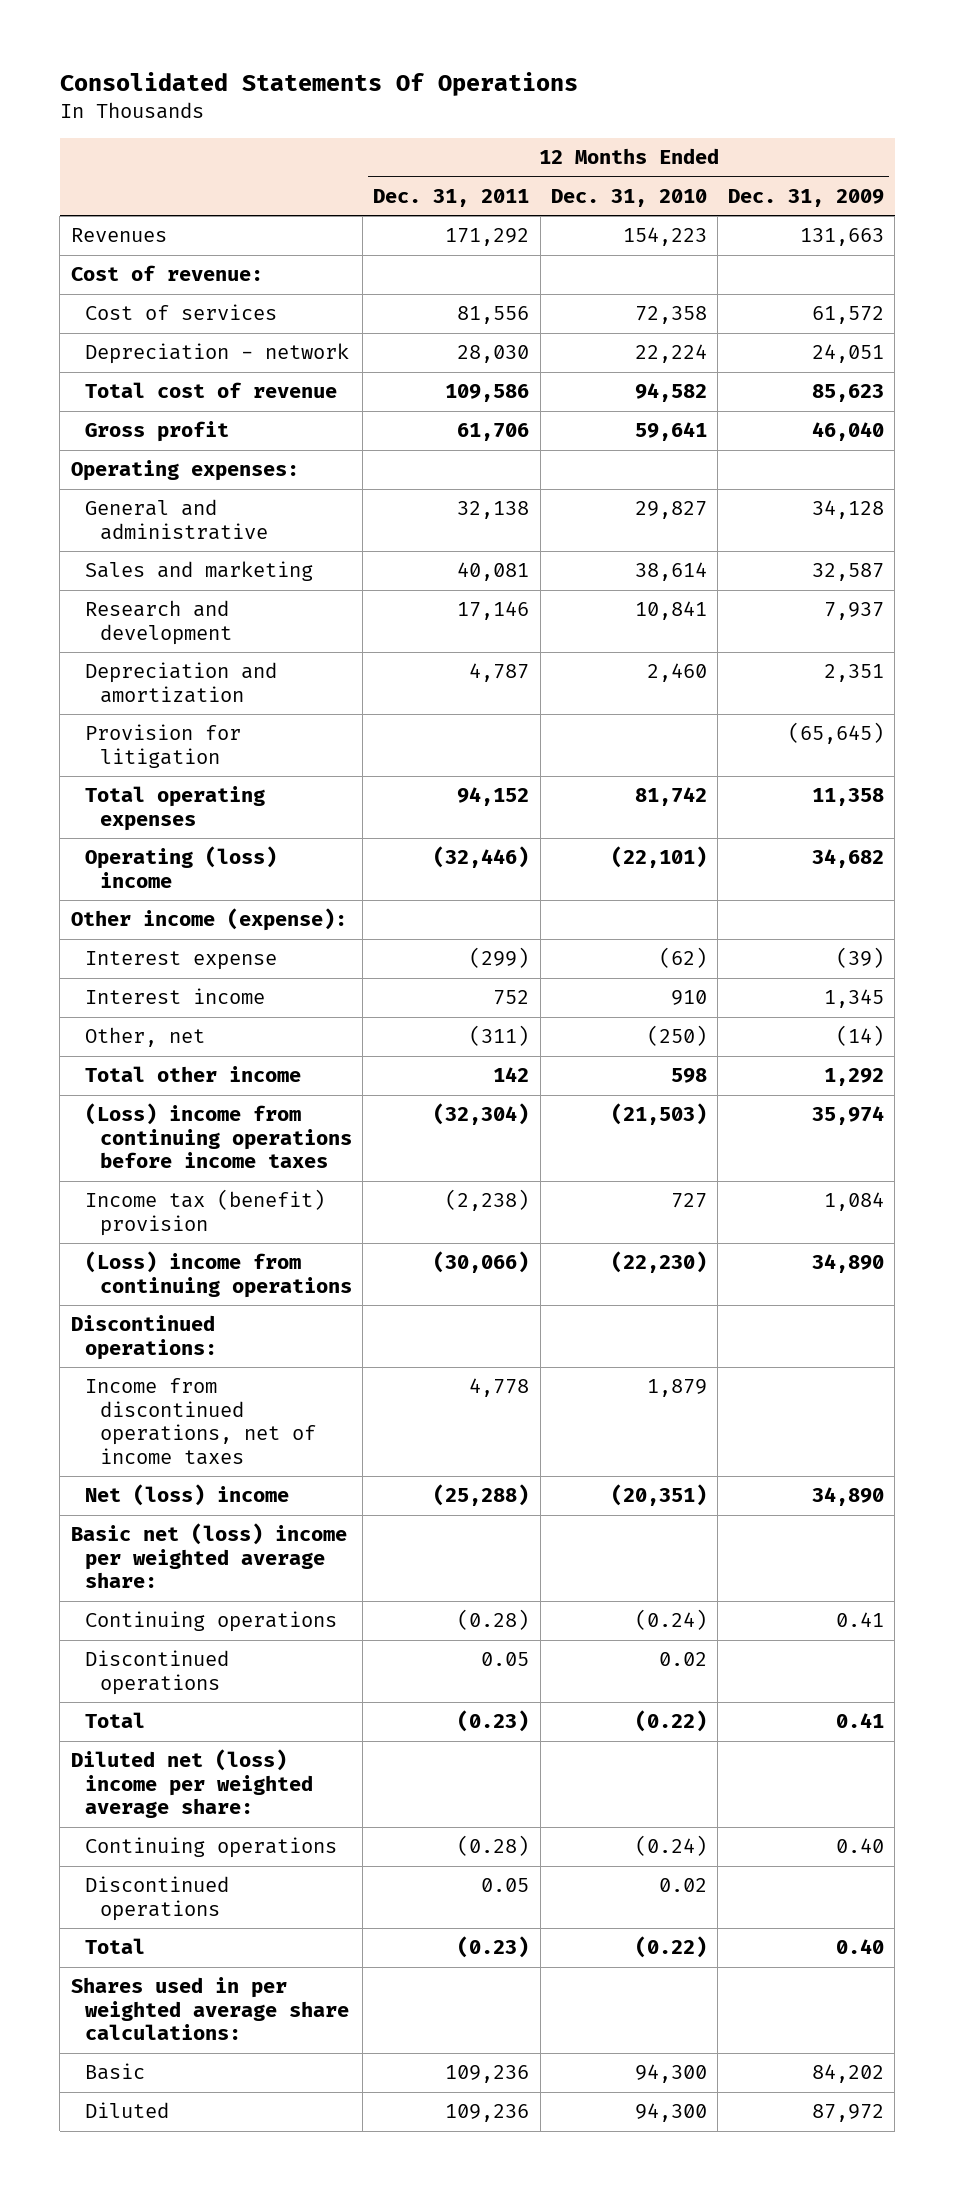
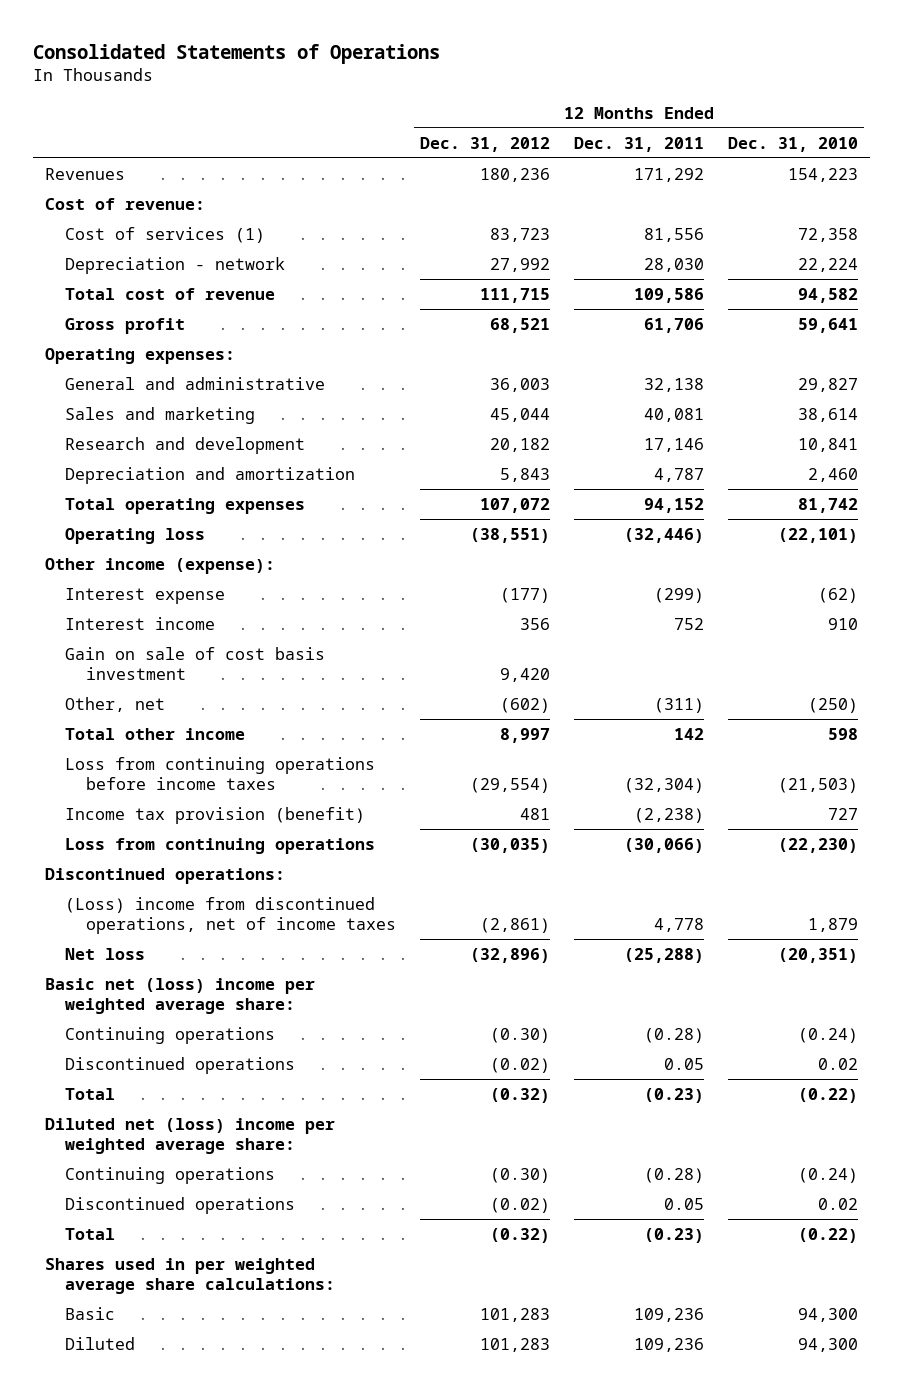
- Consolidated Statements Of Operations
+ Consolidated Statements of Operations
- | 12 Months Ended Dec. 31, 2011 | 12 Months Ended Dec. 31, 2010 | 12 Months Ended Dec. 31, 2009
+ | 12 Months Ended Dec. 31, 2012 | 12 Months Ended Dec. 31, 2011 | 12 Months Ended Dec. 31, 2010
- Cost of services | 81,556 | 72,358 | 61,572
+ Cost of services (1) | 83,723 | 81,556 | 72,358
- Provision for litigation | | | (65,645)
- Operating (loss) income | (32,446) | (22,101) | 34,682
+ Operating loss | (38,551) | (32,446) | (22,101)
+ Gain on sale of cost basis investment | 9,420 | |
- (Loss) income from continuing operations before income taxes | (32,304) | (21,503) | 35,974
- Income tax (benefit) provision | (2,238) | 727 | 1,084
- (Loss) income from continuing operations | (30,066) | (22,230) | 34,890
+ Loss from continuing operations before income taxes | (29,554) | (32,304) | (21,503)
+ Income tax provision (benefit) | 481 | (2,238) | 727
+ Loss from continuing operations | (30,035) | (30,066) | (22,230)
- Income from discontinued operations, net of income taxes | 4,778 | 1,879 |
- Net (loss) income | (25,288) | (20,351) | 34,890
+ (Loss) income from discontinued operations, net of income taxes | (2,861) | 4,778 | 1,879
+ Net loss | (32,896) | (25,288) | (20,351)

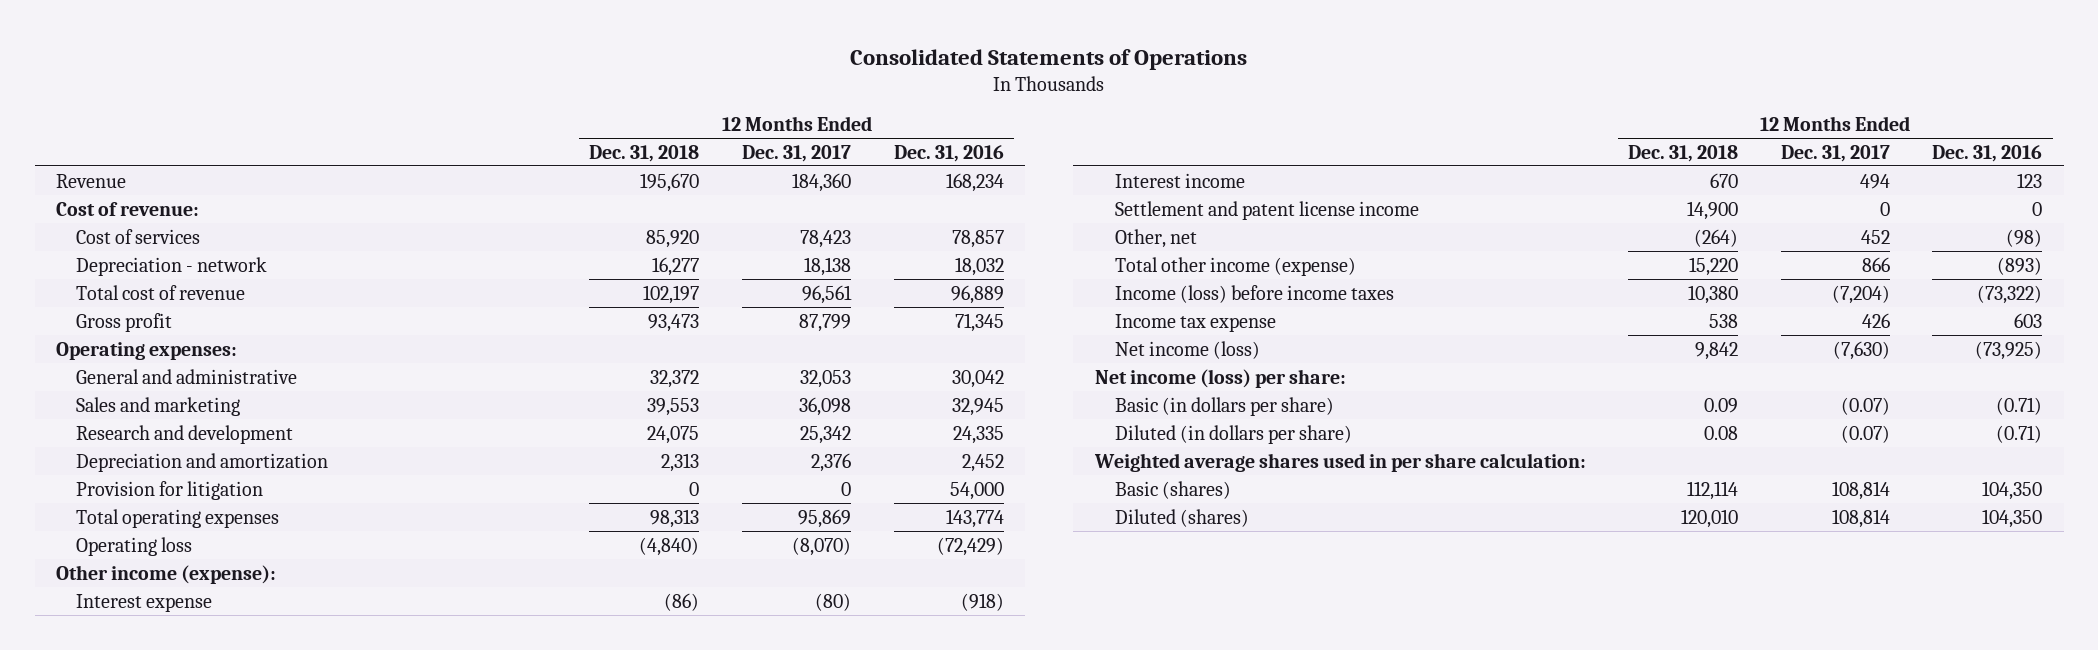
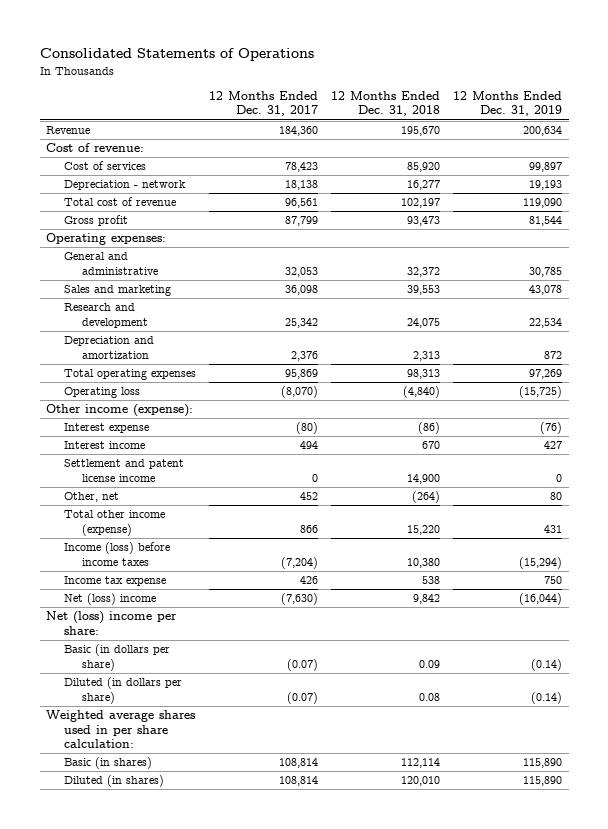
- | 12 Months Ended Dec. 31, 2018 | 12 Months Ended Dec. 31, 2017 | 12 Months Ended Dec. 31, 2016
+ | 12 Months Ended Dec. 31, 2017 | 12 Months Ended Dec. 31, 2018 | 12 Months Ended Dec. 31, 2019
- Provision for litigation | 0 | 0 | 54,000
- Net income (loss) | 9,842 | (7,630) | (73,925)
- Net income (loss) per share:
+ Net (loss) income | (7,630) | 9,842 | (16,044)
+ Net (loss) income per share:
- Basic (shares) | 112,114 | 108,814 | 104,350
- Diluted (shares) | 120,010 | 108,814 | 104,350
+ Basic (in shares) | 108,814 | 112,114 | 115,890
+ Diluted (in shares) | 108,814 | 120,010 | 115,890

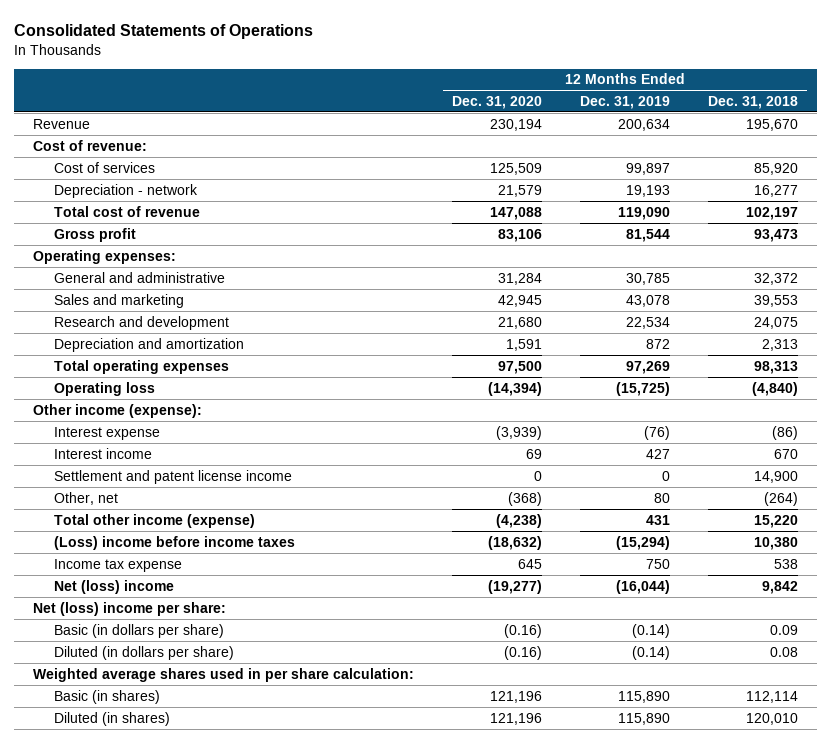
- | 12 Months Ended Dec. 31, 2017 | 12 Months Ended Dec. 31, 2018 | 12 Months Ended Dec. 31, 2019
+ | 12 Months Ended Dec. 31, 2020 | 12 Months Ended Dec. 31, 2019 | 12 Months Ended Dec. 31, 2018
- Income (loss) before income taxes | (7,204) | 10,380 | (15,294)
+ (Loss) income before income taxes | (18,632) | (15,294) | 10,380

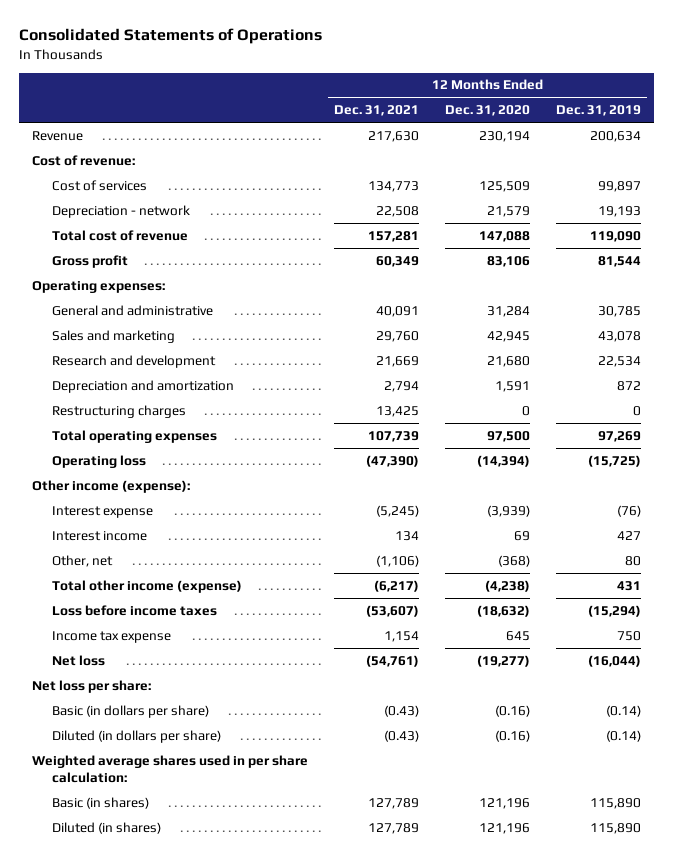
- | 12 Months Ended Dec. 31, 2020 | 12 Months Ended Dec. 31, 2019 | 12 Months Ended Dec. 31, 2018
+ | 12 Months Ended Dec. 31, 2021 | 12 Months Ended Dec. 31, 2020 | 12 Months Ended Dec. 31, 2019
+ Restructuring charges | 13,425 | 0 | 0
- Settlement and patent license income | 0 | 0 | 14,900
- (Loss) income before income taxes | (18,632) | (15,294) | 10,380
+ Loss before income taxes | (53,607) | (18,632) | (15,294)
- Net (loss) income | (19,277) | (16,044) | 9,842
- Net (loss) income per share:
+ Net loss | (54,761) | (19,277) | (16,044)
+ Net loss per share:

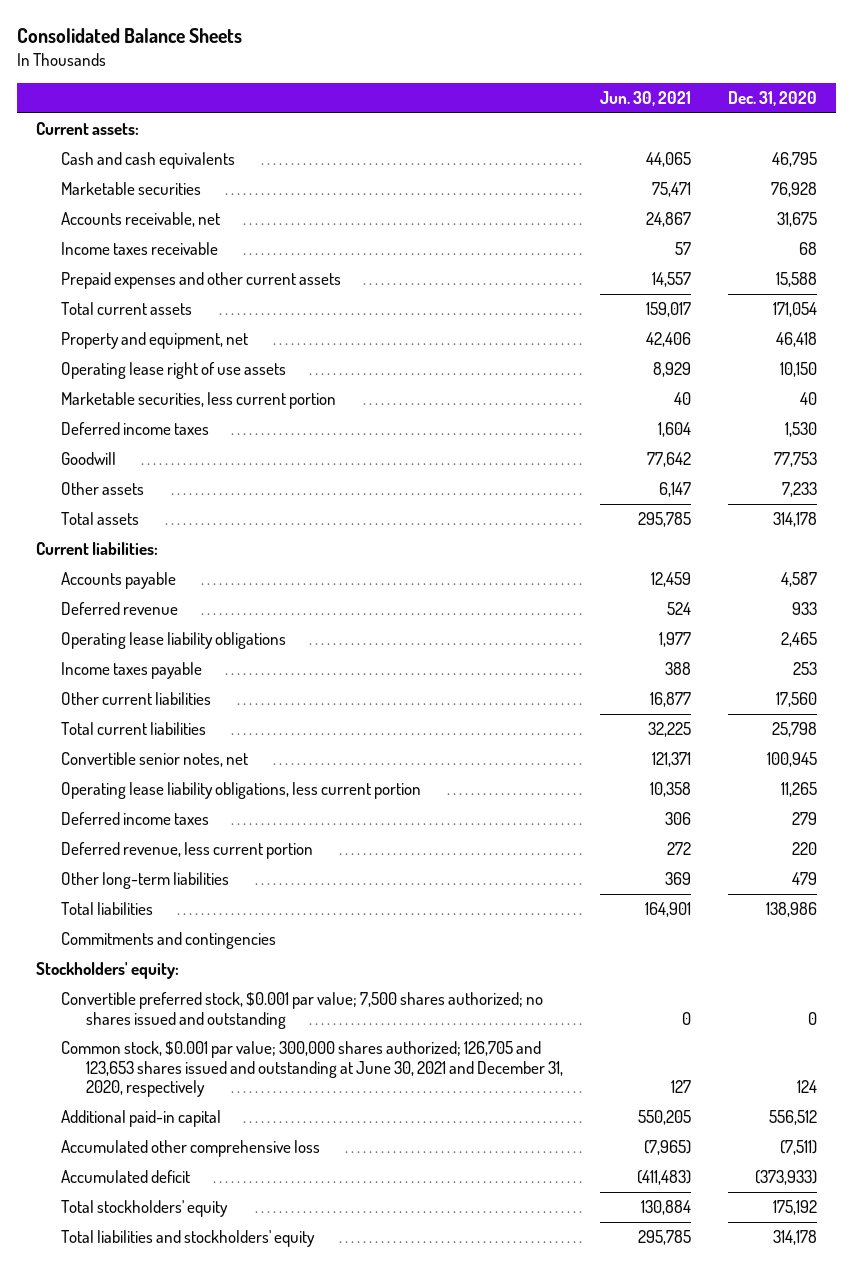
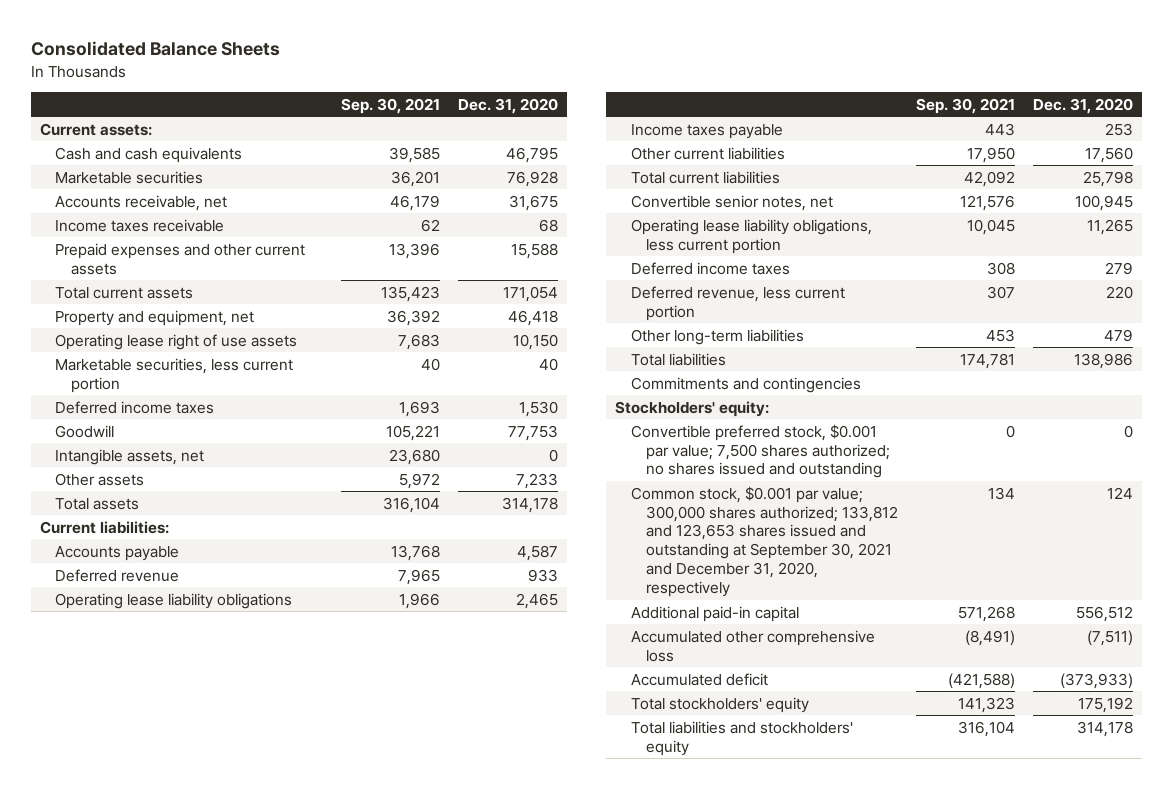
- | Jun. 30, 2021 | Dec. 31, 2020
+ | Sep. 30, 2021 | Dec. 31, 2020
+ Intangible assets, net | 23,680 | 0
- Common stock, $0.001 par value; 300,000 shares authorized; 126,705 and 123,653 shares issued and outstanding at June 30, 2021 and December 31, 2020, respectively | 127 | 124
+ Common stock, $0.001 par value; 300,000 shares authorized; 133,812 and 123,653 shares issued and outstanding at September 30, 2021 and December 31, 2020, respectively | 134 | 124

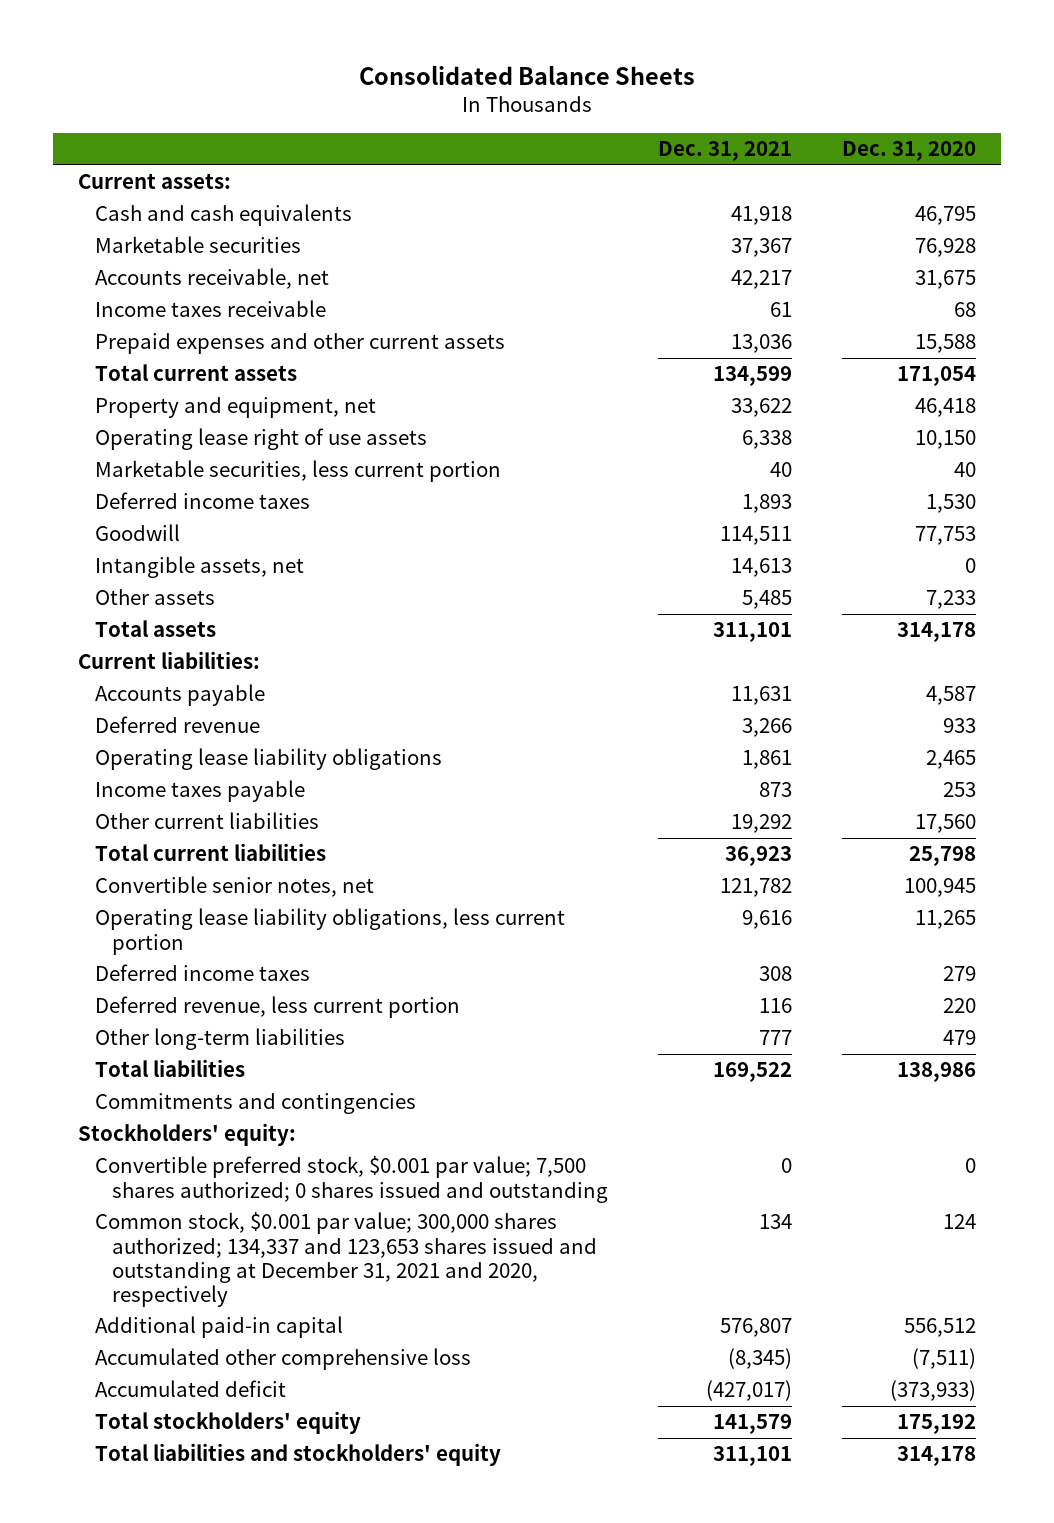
- | Sep. 30, 2021 | Dec. 31, 2020
+ | Dec. 31, 2021 | Dec. 31, 2020
- Convertible preferred stock, $0.001 par value; 7,500 shares authorized; no shares issued and outstanding | 0 | 0
- Common stock, $0.001 par value; 300,000 shares authorized; 133,812 and 123,653 shares issued and outstanding at September 30, 2021 and December 31, 2020, respectively | 134 | 124
+ Convertible preferred stock, $0.001 par value; 7,500 shares authorized; 0 shares issued and outstanding | 0 | 0
+ Common stock, $0.001 par value; 300,000 shares authorized; 134,337 and 123,653 shares issued and outstanding at December 31, 2021 and 2020, respectively | 134 | 124

